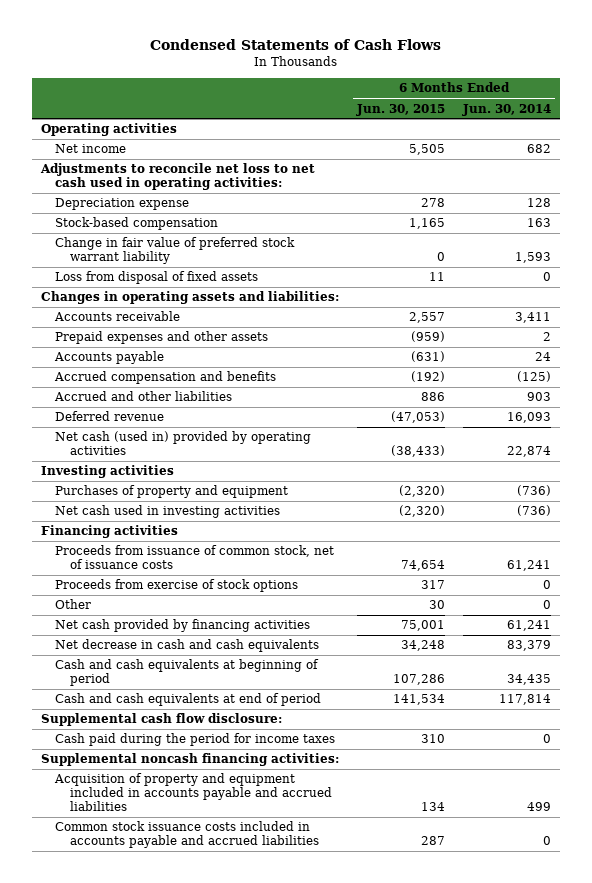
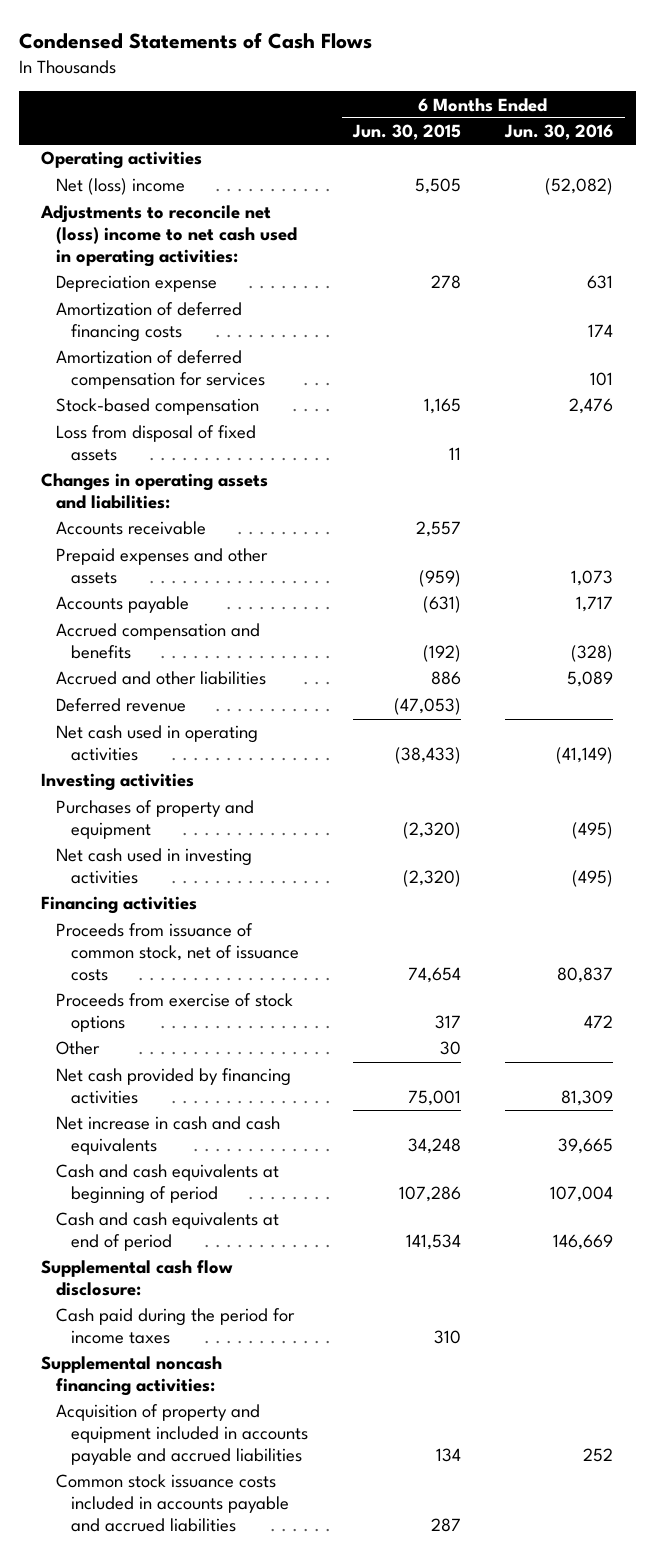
- | 6 Months Ended Jun. 30, 2015 | 6 Months Ended Jun. 30, 2014
+ | 6 Months Ended Jun. 30, 2015 | 6 Months Ended Jun. 30, 2016
- Net income | 5,505 | 682
- Adjustments to reconcile net loss to net cash used in operating activities:
+ Net (loss) income | 5,505 | (52,082)
+ Adjustments to reconcile net (loss) income to net cash used in operating activities:
+ Amortization of deferred financing costs | | 174
+ Amortization of deferred compensation for services | | 101
- Change in fair value of preferred stock warrant liability | 0 | 1,593
- Net cash (used in) provided by operating activities | (38,433) | 22,874
+ Net cash used in operating activities | (38,433) | (41,149)
- Net decrease in cash and cash equivalents | 34,248 | 83,379
+ Net increase in cash and cash equivalents | 34,248 | 39,665

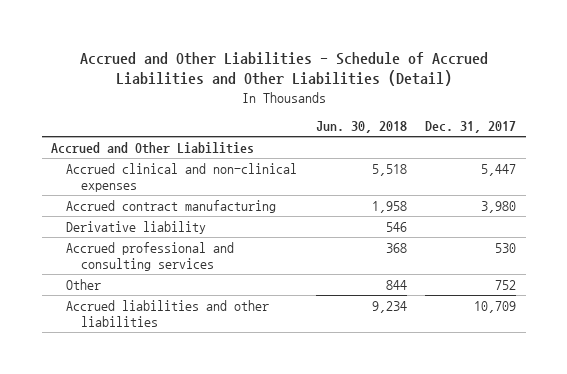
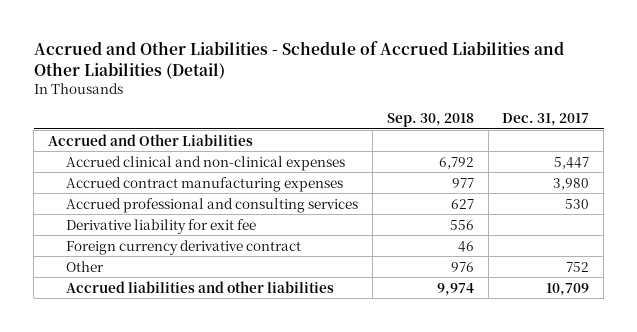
- | Jun. 30, 2018 | Dec. 31, 2017
+ | Sep. 30, 2018 | Dec. 31, 2017
- Accrued contract manufacturing | 1,958 | 3,980
- Derivative liability | 546 |
+ Accrued contract manufacturing expenses | 977 | 3,980
+ Derivative liability for exit fee | 556 |
+ Foreign currency derivative contract | 46 |

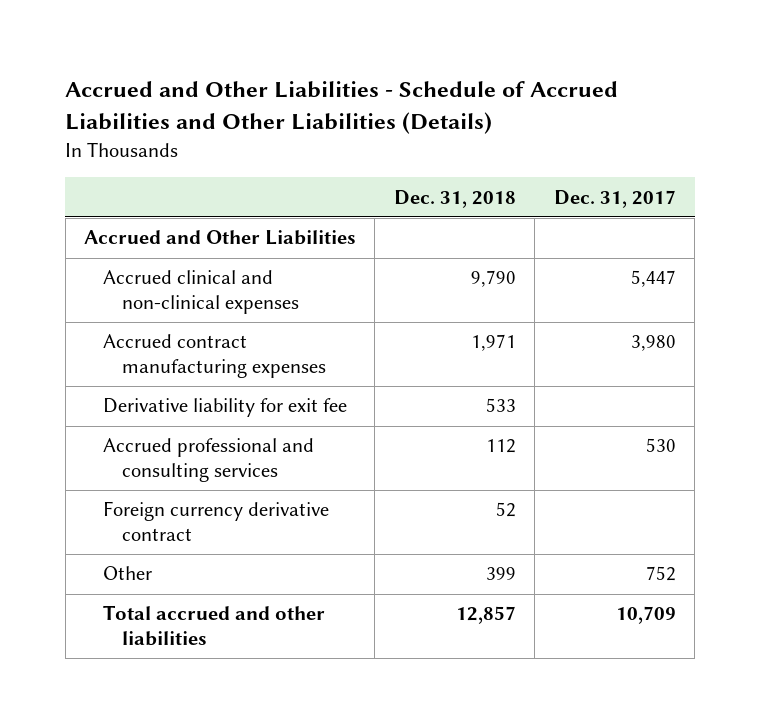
- Accrued and Other Liabilities - Schedule of Accrued Liabilities and Other Liabilities (Detail)
+ Accrued and Other Liabilities - Schedule of Accrued Liabilities and Other Liabilities (Details)
- | Sep. 30, 2018 | Dec. 31, 2017
+ | Dec. 31, 2018 | Dec. 31, 2017
moved down: Accrued professional and consulting services | 112 | 530
- Accrued liabilities and other liabilities | 9,974 | 10,709
+ Total accrued and other liabilities | 12,857 | 10,709

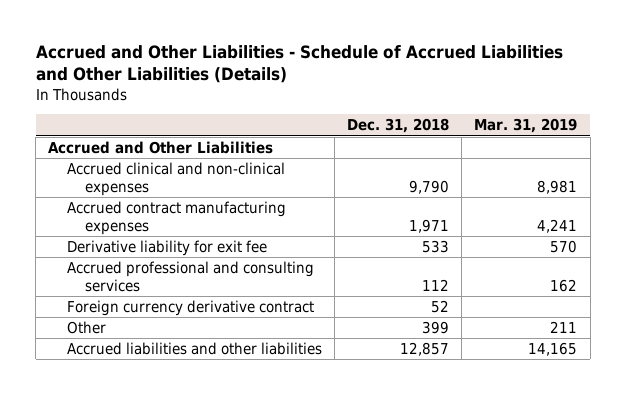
- | Dec. 31, 2018 | Dec. 31, 2017
+ | Dec. 31, 2018 | Mar. 31, 2019
- Total accrued and other liabilities | 12,857 | 10,709
+ Accrued liabilities and other liabilities | 12,857 | 14,165

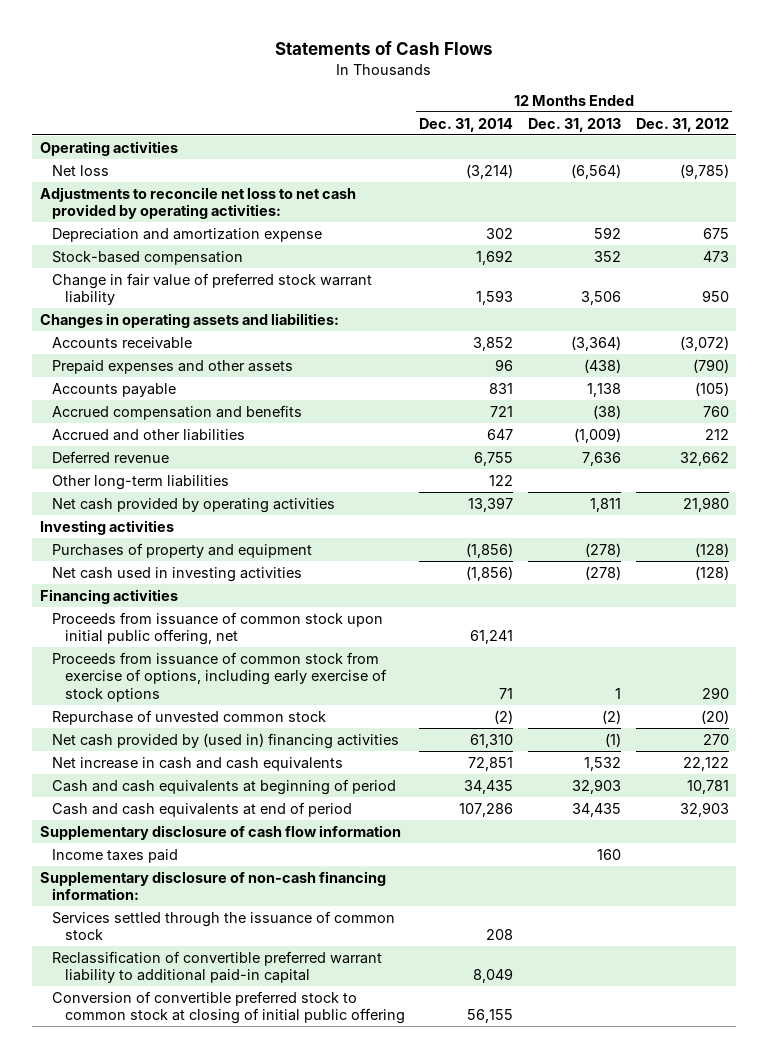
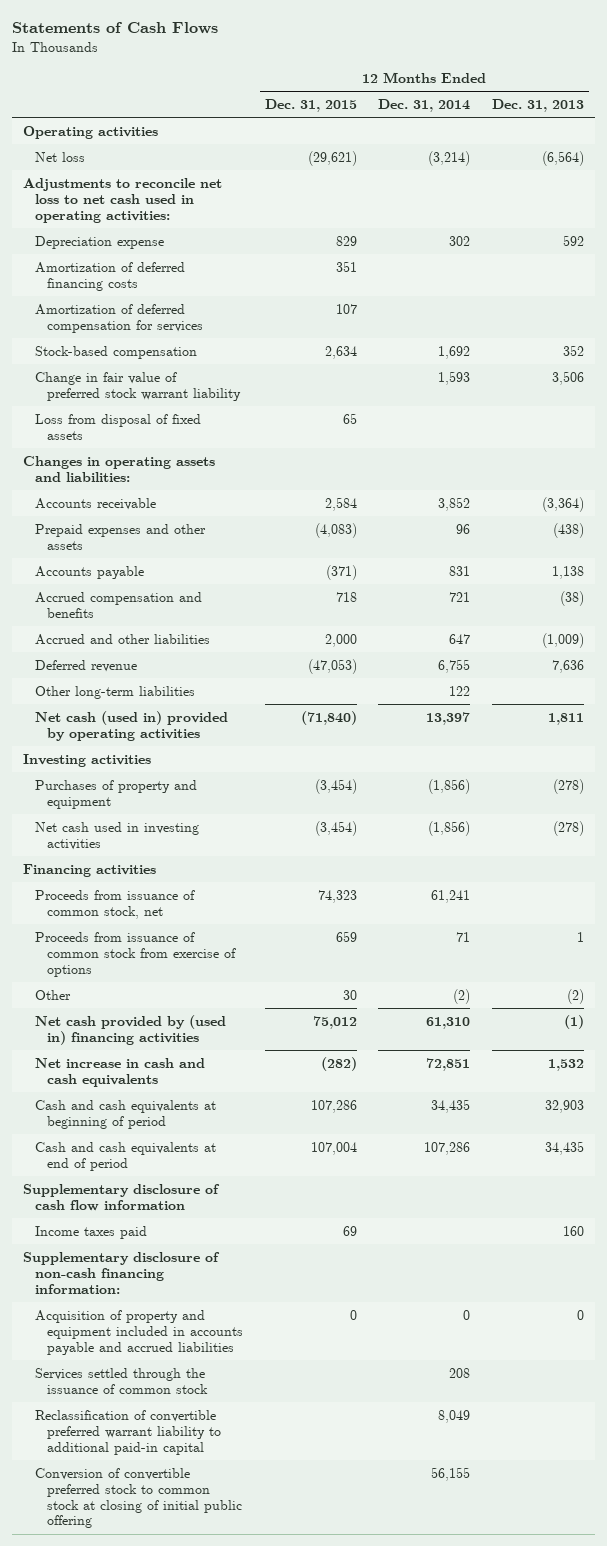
- | 12 Months Ended Dec. 31, 2014 | 12 Months Ended Dec. 31, 2013 | 12 Months Ended Dec. 31, 2012
+ | 12 Months Ended Dec. 31, 2015 | 12 Months Ended Dec. 31, 2014 | 12 Months Ended Dec. 31, 2013
- Adjustments to reconcile net loss to net cash provided by operating activities:
- Depreciation and amortization expense | 302 | 592 | 675
+ Adjustments to reconcile net loss to net cash used in operating activities:
+ Depreciation expense | 829 | 302 | 592
+ Amortization of deferred financing costs | 351 | |
+ Amortization of deferred compensation for services | 107 | |
+ Loss from disposal of fixed assets | 65 | |
- Net cash provided by operating activities | 13,397 | 1,811 | 21,980
+ Net cash (used in) provided by operating activities | (71,840) | 13,397 | 1,811
- Proceeds from issuance of common stock upon initial public offering, net | 61,241 | |
- Proceeds from issuance of common stock from exercise of options, including early exercise of stock options | 71 | 1 | 290
- Repurchase of unvested common stock | (2) | (2) | (20)
+ Proceeds from issuance of common stock, net | 74,323 | 61,241 |
+ Proceeds from issuance of common stock from exercise of options | 659 | 71 | 1
+ Other | 30 | (2) | (2)
+ Acquisition of property and equipment included in accounts payable and accrued liabilities | 0 | 0 | 0

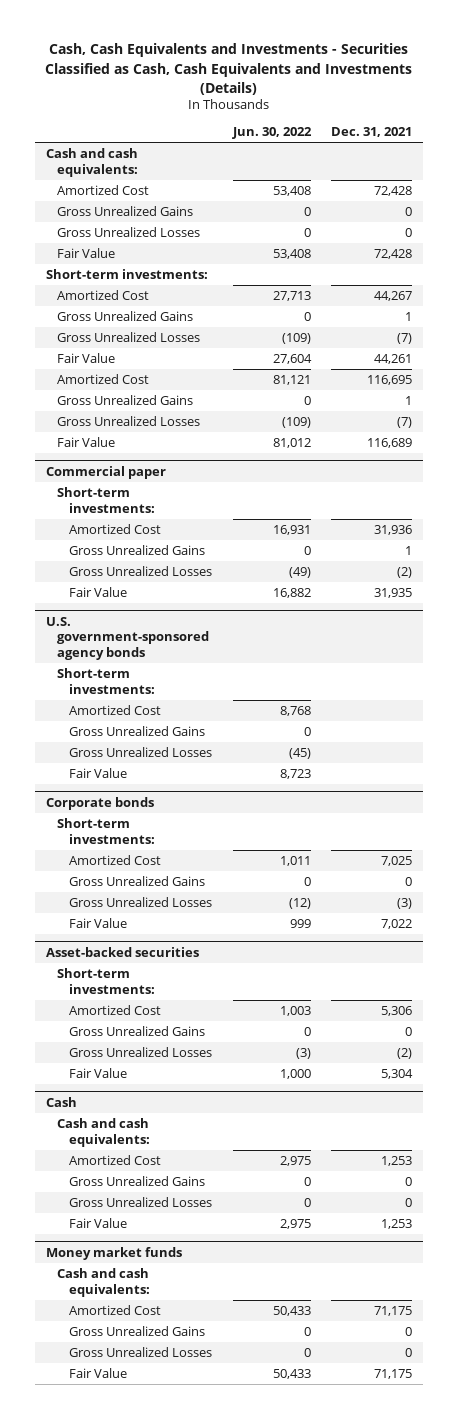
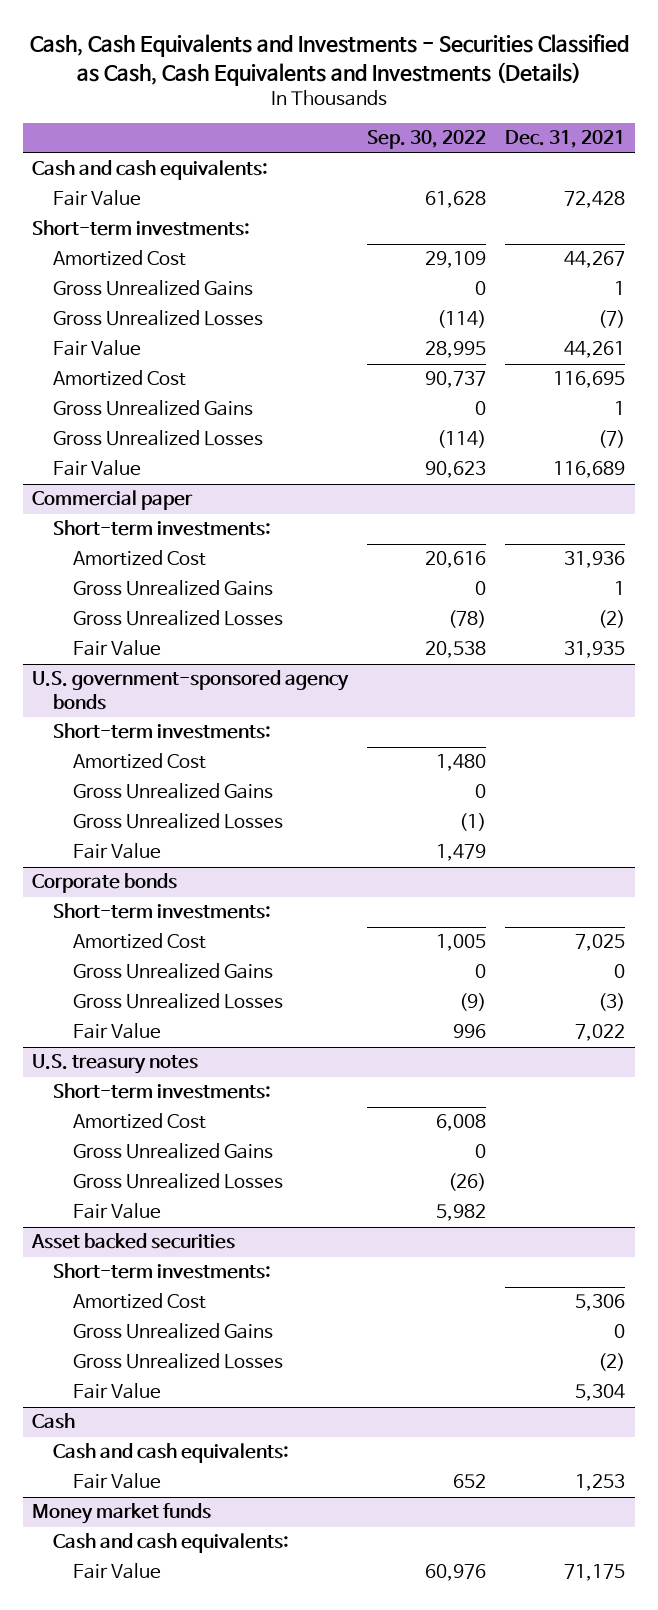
- | Jun. 30, 2022 | Dec. 31, 2021
+ | Sep. 30, 2022 | Dec. 31, 2021
- Amortized Cost | 53,408 | 72,428
- Gross Unrealized Gains | 0 | 0
- Gross Unrealized Losses | 0 | 0
- Asset-backed securities
+ U.S. treasury notes
+ Amortized Cost | 6,008 |
+ Gross Unrealized Gains | 0 |
+ Gross Unrealized Losses | (26) |
+ Fair Value | 5,982 |
+ Asset backed securities
+ Short-term investments:
@ Cash
- Amortized Cost | 2,975 | 1,253
- Gross Unrealized Gains | 0 | 0
- Gross Unrealized Losses | 0 | 0
@ Money market funds
- Amortized Cost | 50,433 | 71,175
- Gross Unrealized Gains | 0 | 0
- Gross Unrealized Losses | 0 | 0

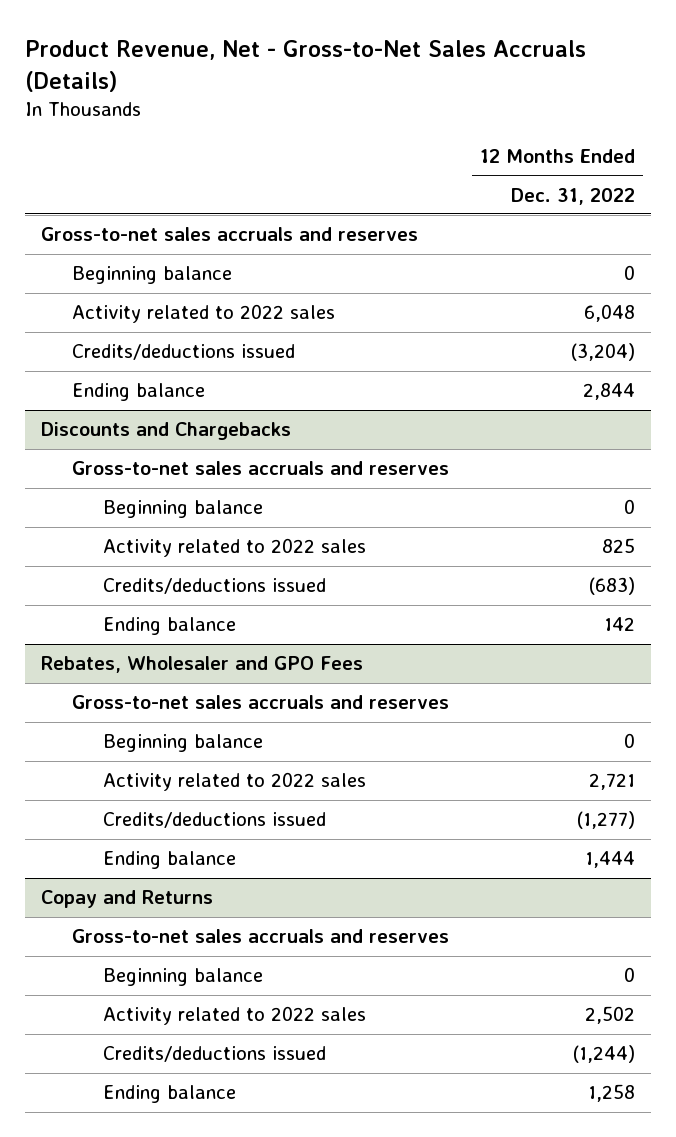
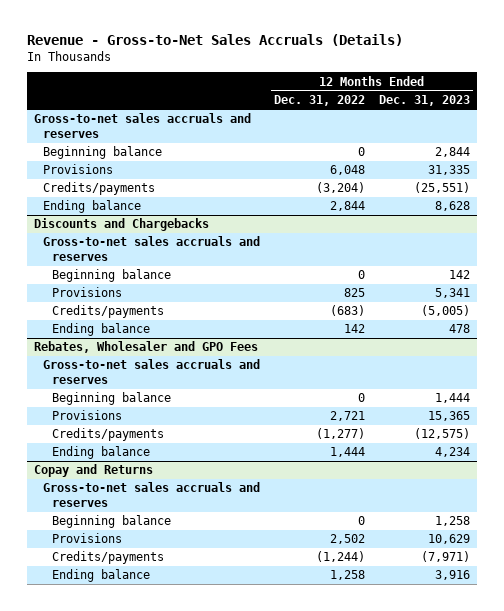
- Product Revenue, Net - Gross-to-Net Sales Accruals (Details)
+ Revenue - Gross-to-Net Sales Accruals (Details)
- | 12 Months Ended Dec. 31, 2022
+ | 12 Months Ended Dec. 31, 2022 | 12 Months Ended Dec. 31, 2023
- Activity related to 2022 sales | 6,048
- Credits/deductions issued | (3,204)
+ Provisions | 6,048 | 31,335
+ Credits/payments | (3,204) | (25,551)
@ Discounts and Chargebacks
- Activity related to 2022 sales | 825
- Credits/deductions issued | (683)
+ Provisions | 825 | 5,341
+ Credits/payments | (683) | (5,005)
@ Rebates, Wholesaler and GPO Fees
- Activity related to 2022 sales | 2,721
- Credits/deductions issued | (1,277)
+ Provisions | 2,721 | 15,365
+ Credits/payments | (1,277) | (12,575)
@ Copay and Returns
- Activity related to 2022 sales | 2,502
- Credits/deductions issued | (1,244)
+ Provisions | 2,502 | 10,629
+ Credits/payments | (1,244) | (7,971)

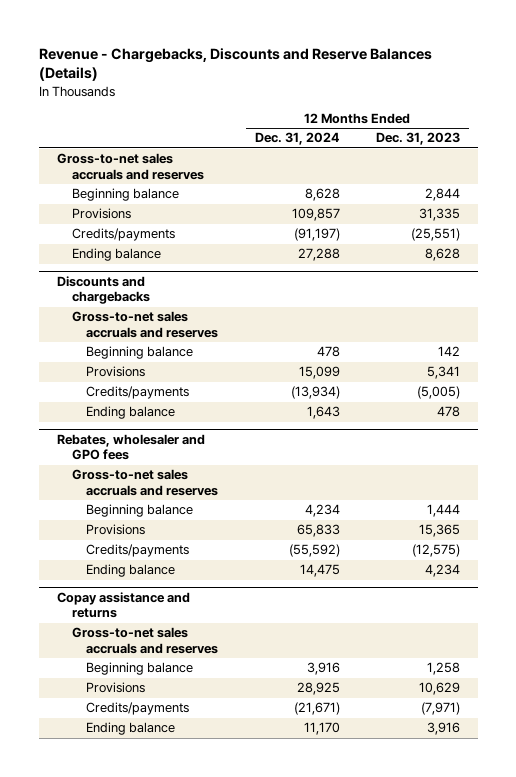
- Revenue - Gross-to-Net Sales Accruals (Details)
+ Revenue - Chargebacks, Discounts and Reserve Balances (Details)
- | 12 Months Ended Dec. 31, 2022 | 12 Months Ended Dec. 31, 2023
+ | 12 Months Ended Dec. 31, 2024 | 12 Months Ended Dec. 31, 2023
- Discounts and Chargebacks
+ Discounts and chargebacks
- Rebates, Wholesaler and GPO Fees
+ Rebates, wholesaler and GPO fees
- Copay and Returns
+ Copay assistance and returns

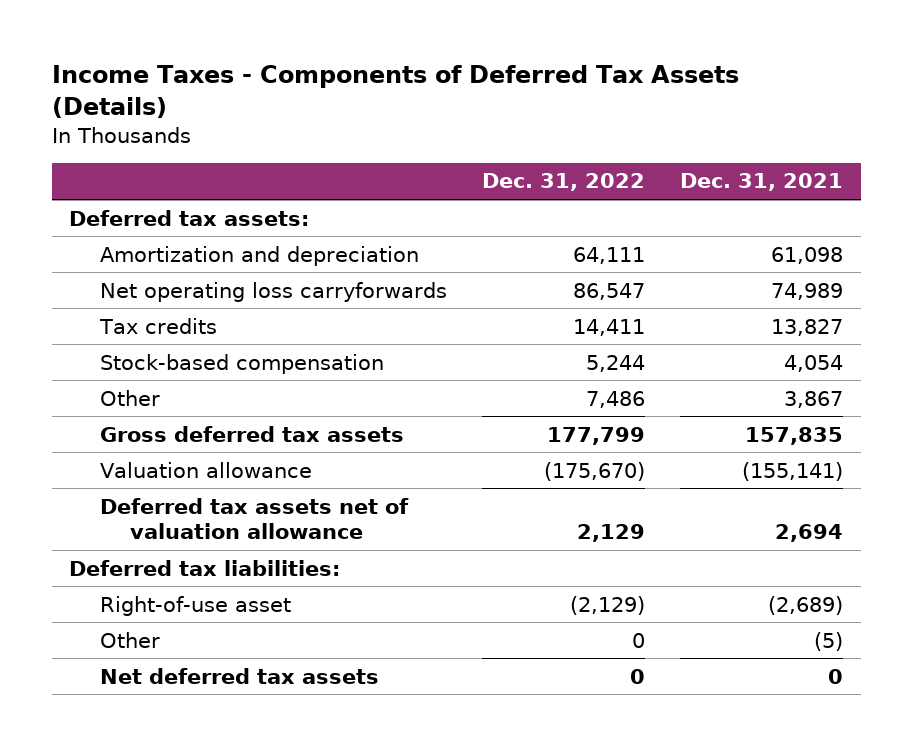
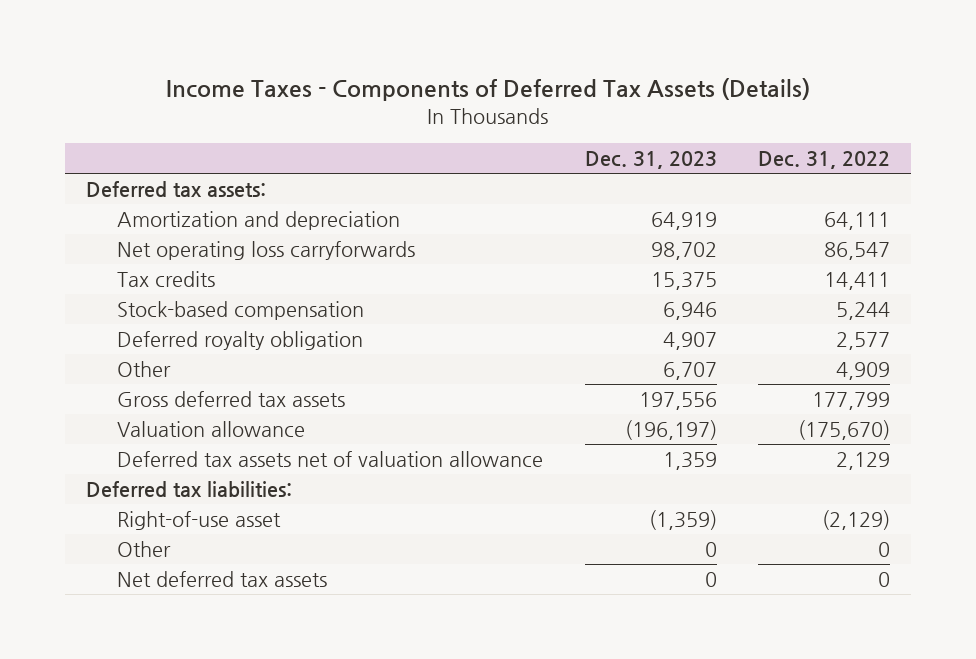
- | Dec. 31, 2022 | Dec. 31, 2021
+ | Dec. 31, 2023 | Dec. 31, 2022
- Other | 7,486 | 3,867
+ Deferred royalty obligation | 4,907 | 2,577
+ Other | 6,707 | 4,909

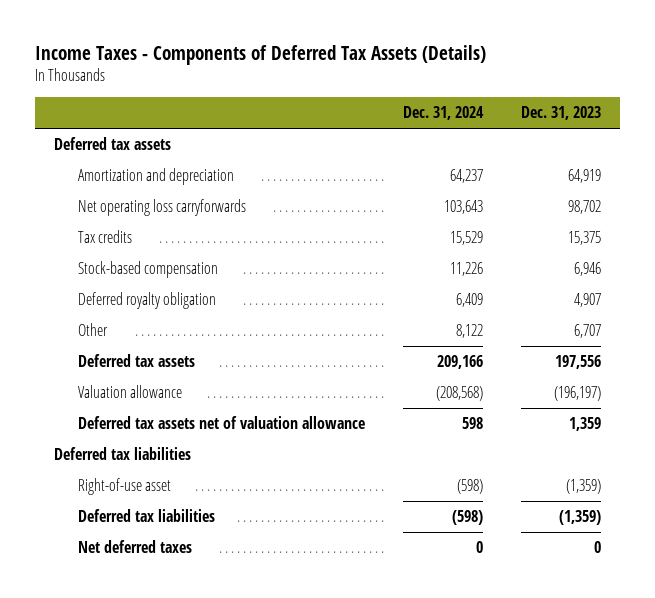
- | Dec. 31, 2023 | Dec. 31, 2022
+ | Dec. 31, 2024 | Dec. 31, 2023
- Deferred tax assets:
+ Deferred tax assets
- Gross deferred tax assets | 197,556 | 177,799
+ Deferred tax assets | 209,166 | 197,556
- Deferred tax liabilities:
+ Deferred tax liabilities
- Other | 0 | 0
- Net deferred tax assets | 0 | 0
+ Deferred tax liabilities | (598) | (1,359)
+ Net deferred taxes | 0 | 0

